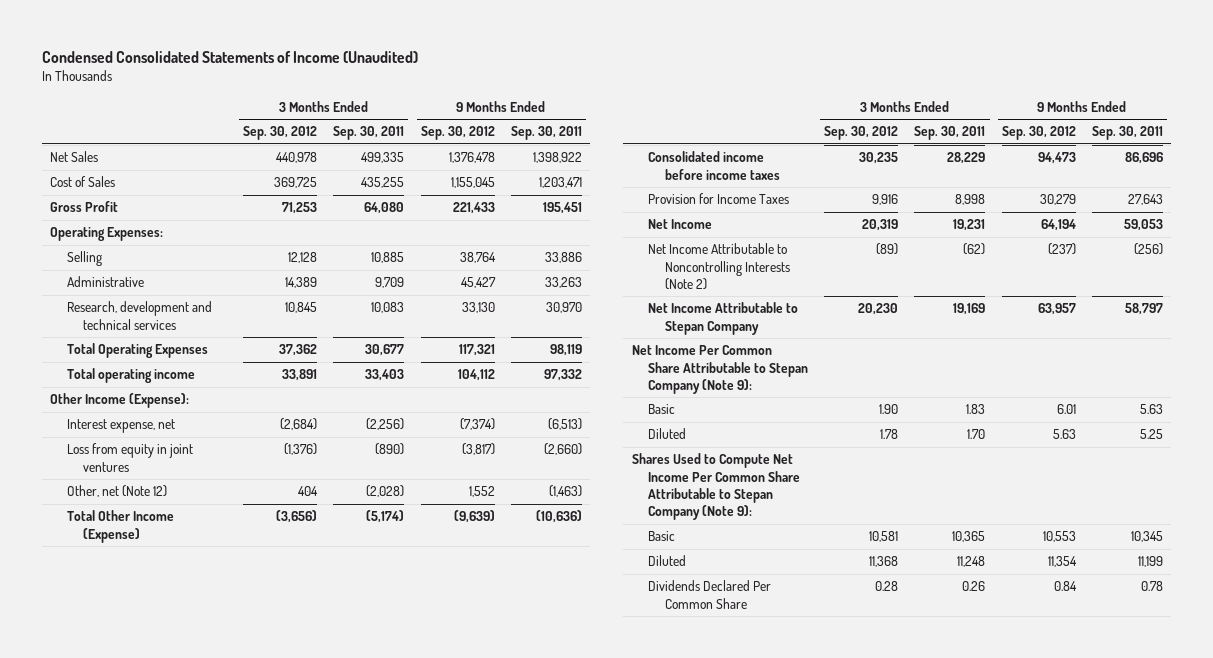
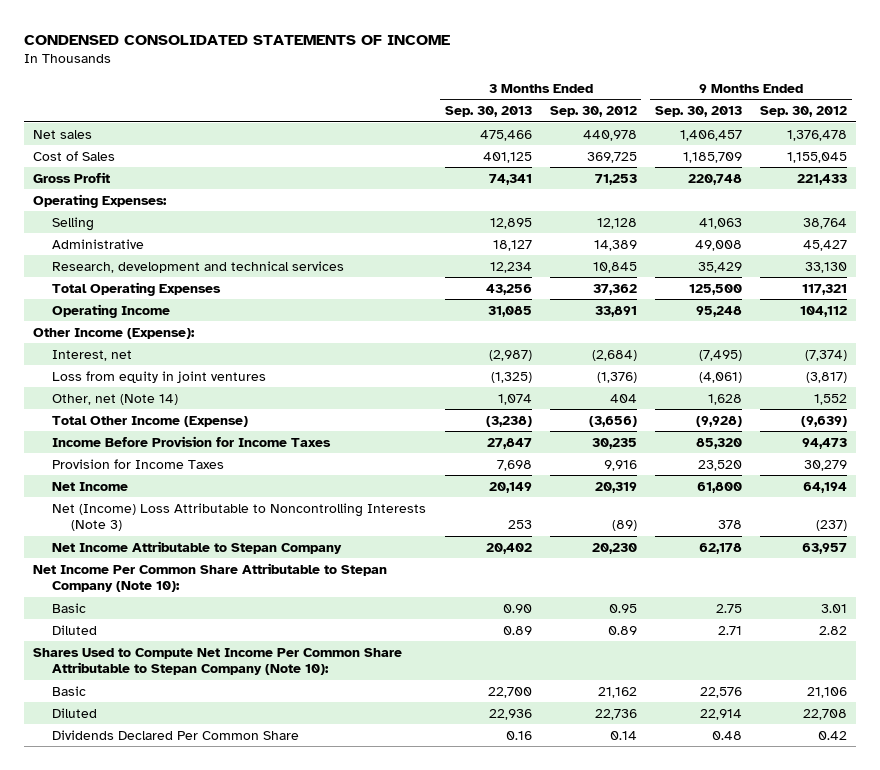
- Condensed Consolidated Statements of Income (Unaudited)
+ CONDENSED CONSOLIDATED STATEMENTS OF INCOME
- | 3 Months Ended Sep. 30, 2012 | 3 Months Ended Sep. 30, 2011 | 9 Months Ended Sep. 30, 2012 | 9 Months Ended Sep. 30, 2011
+ | 3 Months Ended Sep. 30, 2013 | 3 Months Ended Sep. 30, 2012 | 9 Months Ended Sep. 30, 2013 | 9 Months Ended Sep. 30, 2012
- Net Sales | 440,978 | 499,335 | 1,376,478 | 1,398,922
+ Net sales | 475,466 | 440,978 | 1,406,457 | 1,376,478
- Total operating income | 33,891 | 33,403 | 104,112 | 97,332
+ Operating Income | 31,085 | 33,891 | 95,248 | 104,112
- Interest expense, net | (2,684) | (2,256) | (7,374) | (6,513)
+ Interest, net | (2,987) | (2,684) | (7,495) | (7,374)
- Other, net (Note 12) | 404 | (2,028) | 1,552 | (1,463)
+ Other, net (Note 14) | 1,074 | 404 | 1,628 | 1,552
- Consolidated income before income taxes | 30,235 | 28,229 | 94,473 | 86,696
+ Income Before Provision for Income Taxes | 27,847 | 30,235 | 85,320 | 94,473
- Net Income Attributable to Noncontrolling Interests (Note 2) | (89) | (62) | (237) | (256)
+ Net (Income) Loss Attributable to Noncontrolling Interests (Note 3) | 253 | (89) | 378 | (237)
- Net Income Per Common Share Attributable to Stepan Company (Note 9):
- Basic | 1.90 | 1.83 | 6.01 | 5.63
- Diluted | 1.78 | 1.70 | 5.63 | 5.25
- Shares Used to Compute Net Income Per Common Share Attributable to Stepan Company (Note 9):
- Basic | 10,581 | 10,365 | 10,553 | 10,345
- Diluted | 11,368 | 11,248 | 11,354 | 11,199
- Dividends Declared Per Common Share | 0.28 | 0.26 | 0.84 | 0.78
+ Net Income Per Common Share Attributable to Stepan Company (Note 10):
+ Basic | 0.90 | 0.95 | 2.75 | 3.01
+ Diluted | 0.89 | 0.89 | 2.71 | 2.82
+ Shares Used to Compute Net Income Per Common Share Attributable to Stepan Company (Note 10):
+ Basic | 22,700 | 21,162 | 22,576 | 21,106
+ Diluted | 22,936 | 22,736 | 22,914 | 22,708
+ Dividends Declared Per Common Share | 0.16 | 0.14 | 0.48 | 0.42

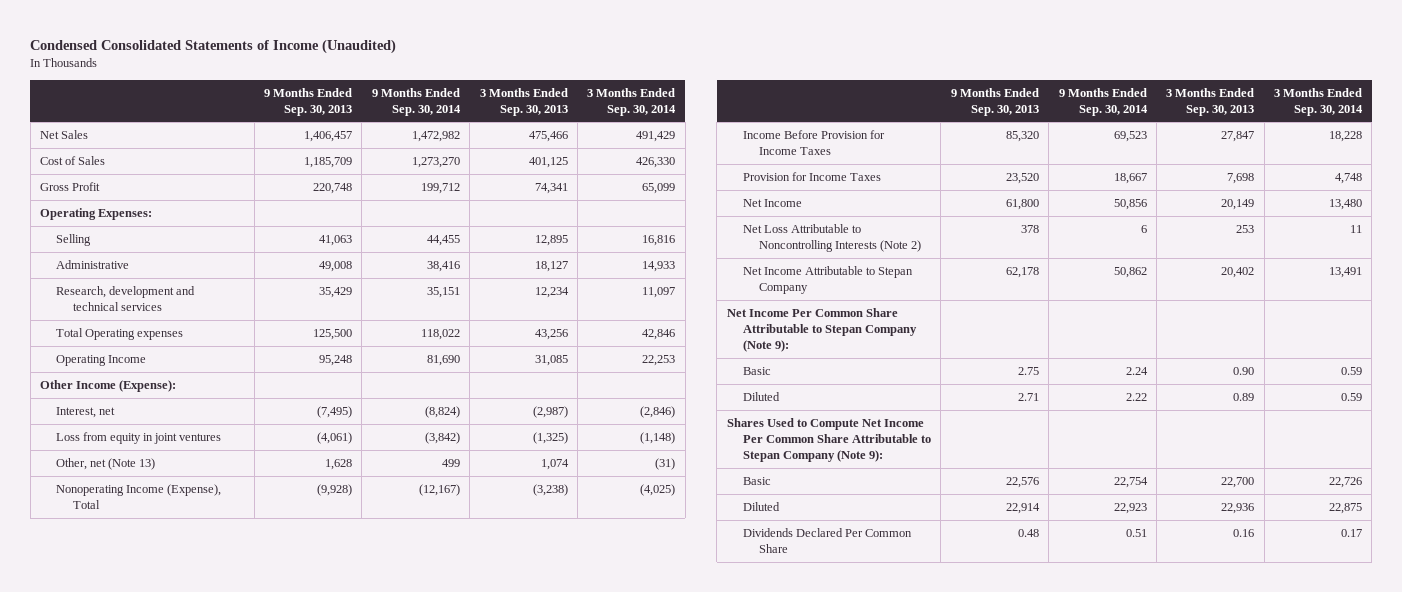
- CONDENSED CONSOLIDATED STATEMENTS OF INCOME
+ Condensed Consolidated Statements of Income (Unaudited)
- | 3 Months Ended Sep. 30, 2013 | 3 Months Ended Sep. 30, 2012 | 9 Months Ended Sep. 30, 2013 | 9 Months Ended Sep. 30, 2012
+ | 9 Months Ended Sep. 30, 2013 | 9 Months Ended Sep. 30, 2014 | 3 Months Ended Sep. 30, 2013 | 3 Months Ended Sep. 30, 2014
- Net sales | 475,466 | 440,978 | 1,406,457 | 1,376,478
+ Net Sales | 1,406,457 | 1,472,982 | 475,466 | 491,429
- Total Operating Expenses | 43,256 | 37,362 | 125,500 | 117,321
+ Total Operating expenses | 125,500 | 118,022 | 43,256 | 42,846
- Other, net (Note 14) | 1,074 | 404 | 1,628 | 1,552
- Total Other Income (Expense) | (3,238) | (3,656) | (9,928) | (9,639)
+ Other, net (Note 13) | 1,628 | 499 | 1,074 | (31)
+ Nonoperating Income (Expense), Total | (9,928) | (12,167) | (3,238) | (4,025)
- Net (Income) Loss Attributable to Noncontrolling Interests (Note 3) | 253 | (89) | 378 | (237)
+ Net Loss Attributable to Noncontrolling Interests (Note 2) | 378 | 6 | 253 | 11
- Net Income Per Common Share Attributable to Stepan Company (Note 10):
+ Net Income Per Common Share Attributable to Stepan Company (Note 9):
- Shares Used to Compute Net Income Per Common Share Attributable to Stepan Company (Note 10):
+ Shares Used to Compute Net Income Per Common Share Attributable to Stepan Company (Note 9):

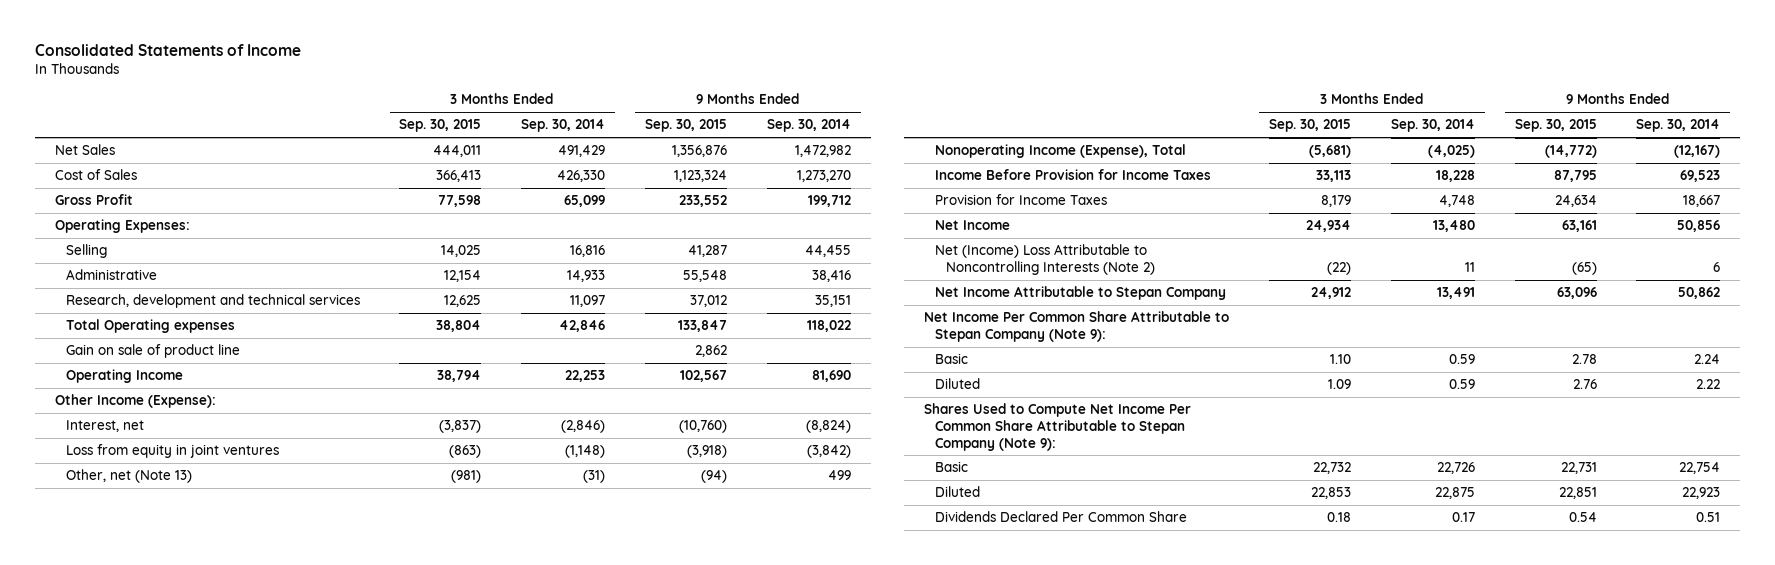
- Condensed Consolidated Statements of Income (Unaudited)
+ Consolidated Statements of Income
- | 9 Months Ended Sep. 30, 2013 | 9 Months Ended Sep. 30, 2014 | 3 Months Ended Sep. 30, 2013 | 3 Months Ended Sep. 30, 2014
+ | 3 Months Ended Sep. 30, 2015 | 3 Months Ended Sep. 30, 2014 | 9 Months Ended Sep. 30, 2015 | 9 Months Ended Sep. 30, 2014
+ Gain on sale of product line | | | 2,862 |
- Net Loss Attributable to Noncontrolling Interests (Note 2) | 378 | 6 | 253 | 11
+ Net (Income) Loss Attributable to Noncontrolling Interests (Note 2) | (22) | 11 | (65) | 6

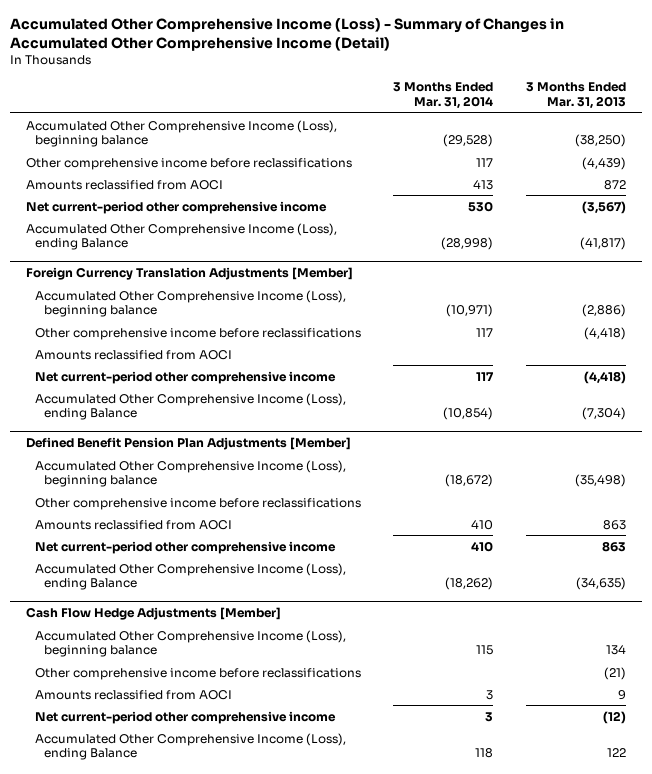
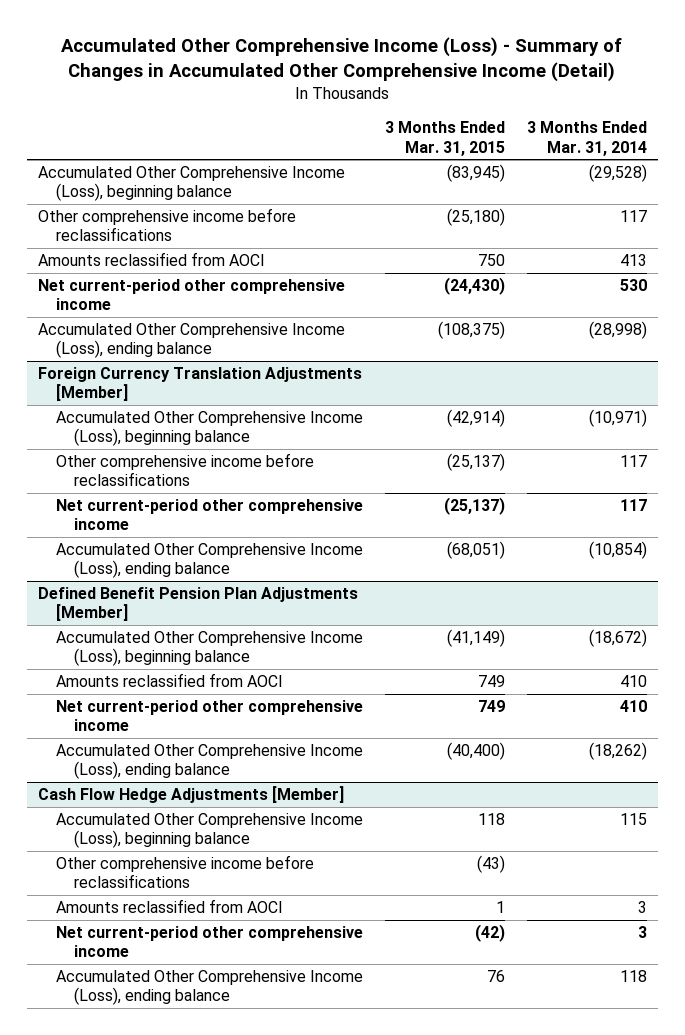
- | 3 Months Ended Mar. 31, 2014 | 3 Months Ended Mar. 31, 2013
+ | 3 Months Ended Mar. 31, 2015 | 3 Months Ended Mar. 31, 2014
- Accumulated Other Comprehensive Income (Loss), ending Balance | (28,998) | (41,817)
+ Accumulated Other Comprehensive Income (Loss), ending balance | (108,375) | (28,998)
@ Foreign Currency Translation Adjustments [Member]
- Amounts reclassified from AOCI
- Accumulated Other Comprehensive Income (Loss), ending Balance | (10,854) | (7,304)
+ Accumulated Other Comprehensive Income (Loss), ending balance | (68,051) | (10,854)
@ Defined Benefit Pension Plan Adjustments [Member]
- Other comprehensive income before reclassifications
- Accumulated Other Comprehensive Income (Loss), ending Balance | (18,262) | (34,635)
+ Accumulated Other Comprehensive Income (Loss), ending balance | (40,400) | (18,262)
@ Cash Flow Hedge Adjustments [Member]
- Accumulated Other Comprehensive Income (Loss), ending Balance | 118 | 122
+ Accumulated Other Comprehensive Income (Loss), ending balance | 76 | 118

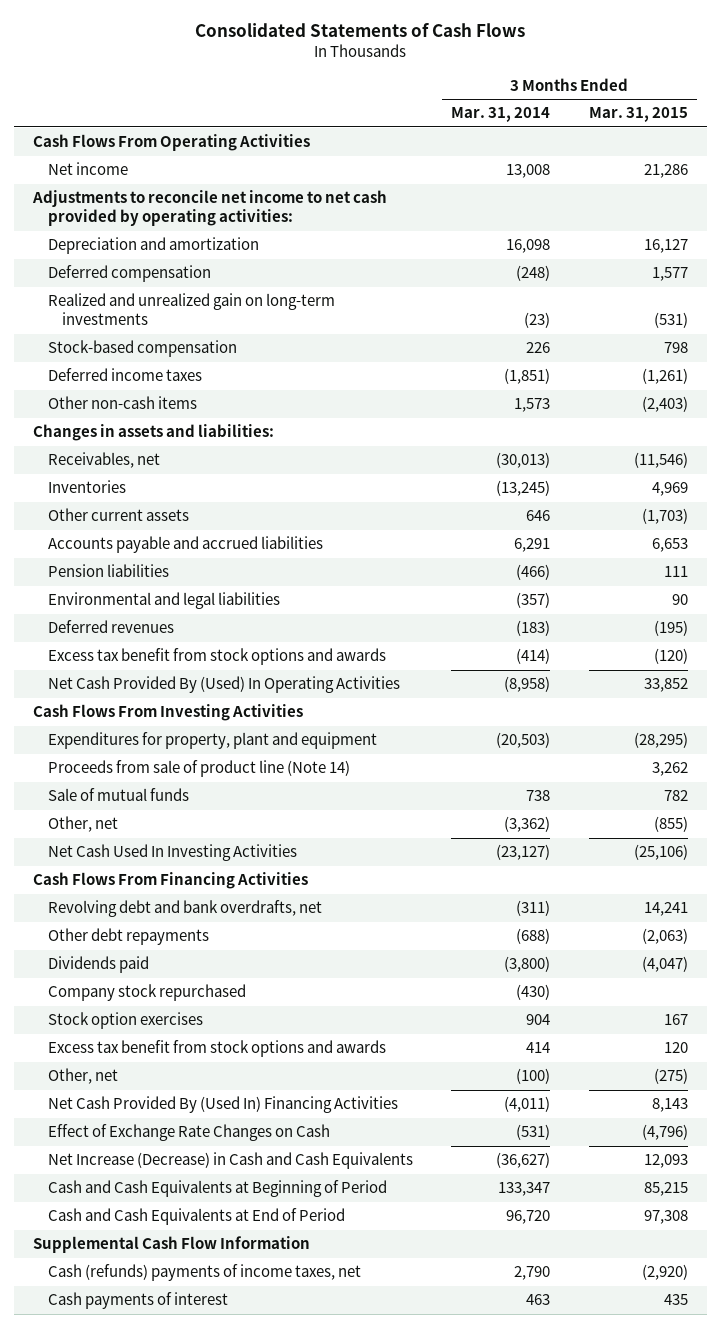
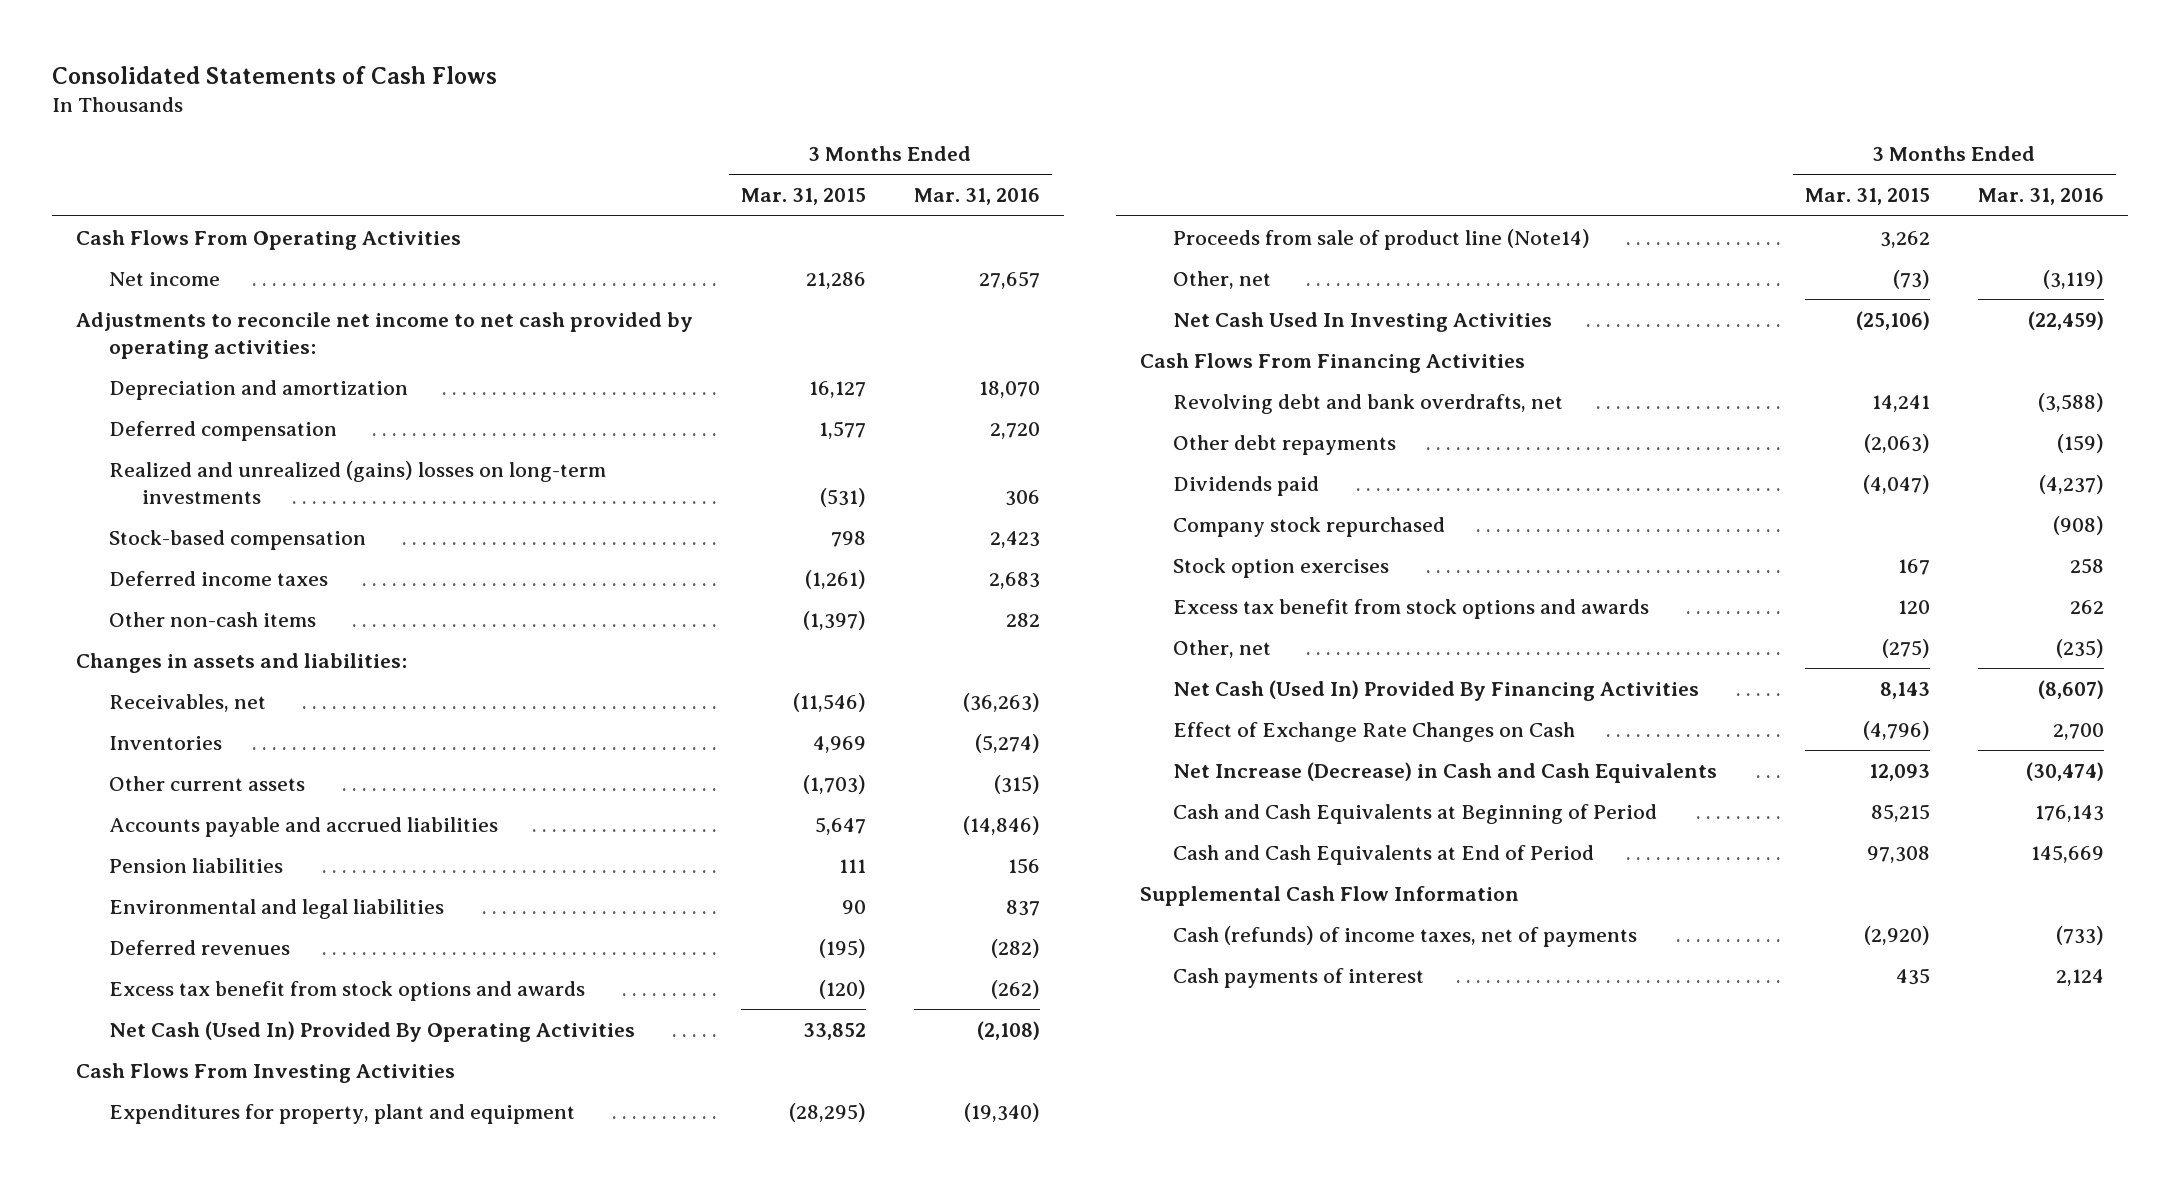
- | 3 Months Ended Mar. 31, 2014 | 3 Months Ended Mar. 31, 2015
+ | 3 Months Ended Mar. 31, 2015 | 3 Months Ended Mar. 31, 2016
- Realized and unrealized gain on long-term investments | (23) | (531)
+ Realized and unrealized (gains) losses on long-term investments | (531) | 306
- Other non-cash items | 1,573 | (2,403)
+ Other non-cash items | (1,397) | 282
- Accounts payable and accrued liabilities | 6,291 | 6,653
+ Accounts payable and accrued liabilities | 5,647 | (14,846)
- Net Cash Provided By (Used) In Operating Activities | (8,958) | 33,852
+ Net Cash (Used In) Provided By Operating Activities | 33,852 | (2,108)
- Proceeds from sale of product line (Note 14) | | 3,262
- Sale of mutual funds | 738 | 782
- Other, net | (3,362) | (855)
+ Proceeds from sale of product line (Note14) | 3,262 |
+ Other, net | (73) | (3,119)
- Net Cash Provided By (Used In) Financing Activities | (4,011) | 8,143
+ Net Cash (Used In) Provided By Financing Activities | 8,143 | (8,607)
- Cash (refunds) payments of income taxes, net | 2,790 | (2,920)
+ Cash (refunds) of income taxes, net of payments | (2,920) | (733)

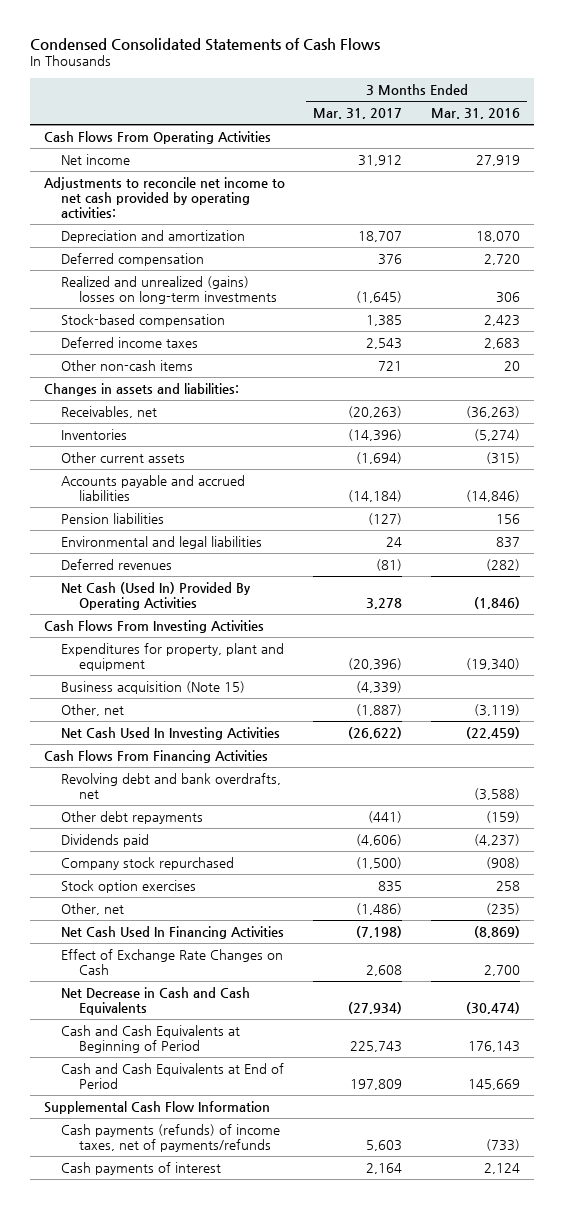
- Consolidated Statements of Cash Flows
+ Condensed Consolidated Statements of Cash Flows
- | 3 Months Ended Mar. 31, 2015 | 3 Months Ended Mar. 31, 2016
+ | 3 Months Ended Mar. 31, 2017 | 3 Months Ended Mar. 31, 2016
- Net income | 21,286 | 27,657
+ Net income | 31,912 | 27,919
- Other non-cash items | (1,397) | 282
+ Other non-cash items | 721 | 20
- Excess tax benefit from stock options and awards | (120) | (262)
- Net Cash (Used In) Provided By Operating Activities | 33,852 | (2,108)
+ Net Cash (Used In) Provided By Operating Activities | 3,278 | (1,846)
- Proceeds from sale of product line (Note14) | 3,262 |
+ Business acquisition (Note 15) | (4,339) |
- Excess tax benefit from stock options and awards | 120 | 262
- Net Cash (Used In) Provided By Financing Activities | 8,143 | (8,607)
+ Net Cash Used In Financing Activities | (7,198) | (8,869)
- Net Increase (Decrease) in Cash and Cash Equivalents | 12,093 | (30,474)
+ Net Decrease in Cash and Cash Equivalents | (27,934) | (30,474)
- Cash (refunds) of income taxes, net of payments | (2,920) | (733)
+ Cash payments (refunds) of income taxes, net of payments/refunds | 5,603 | (733)

